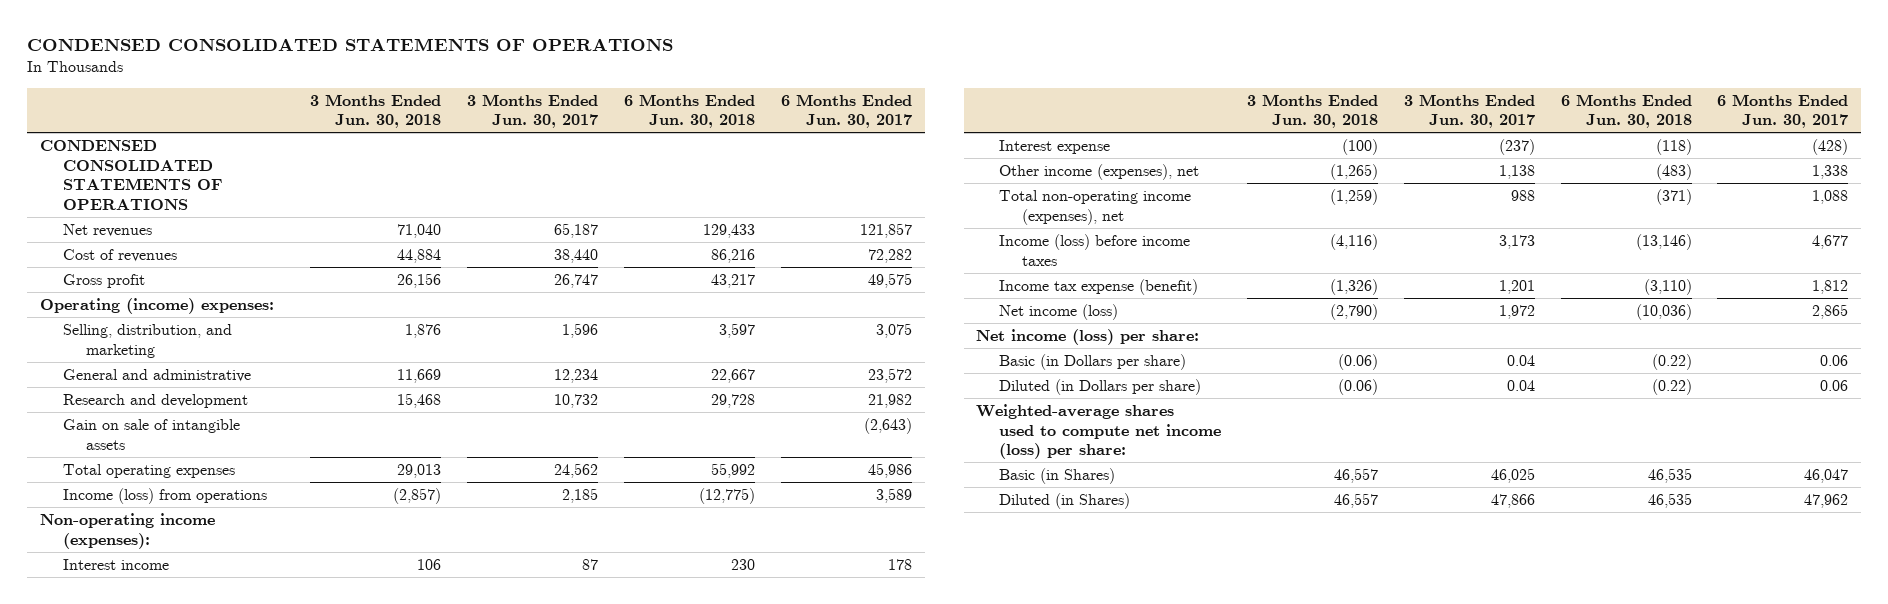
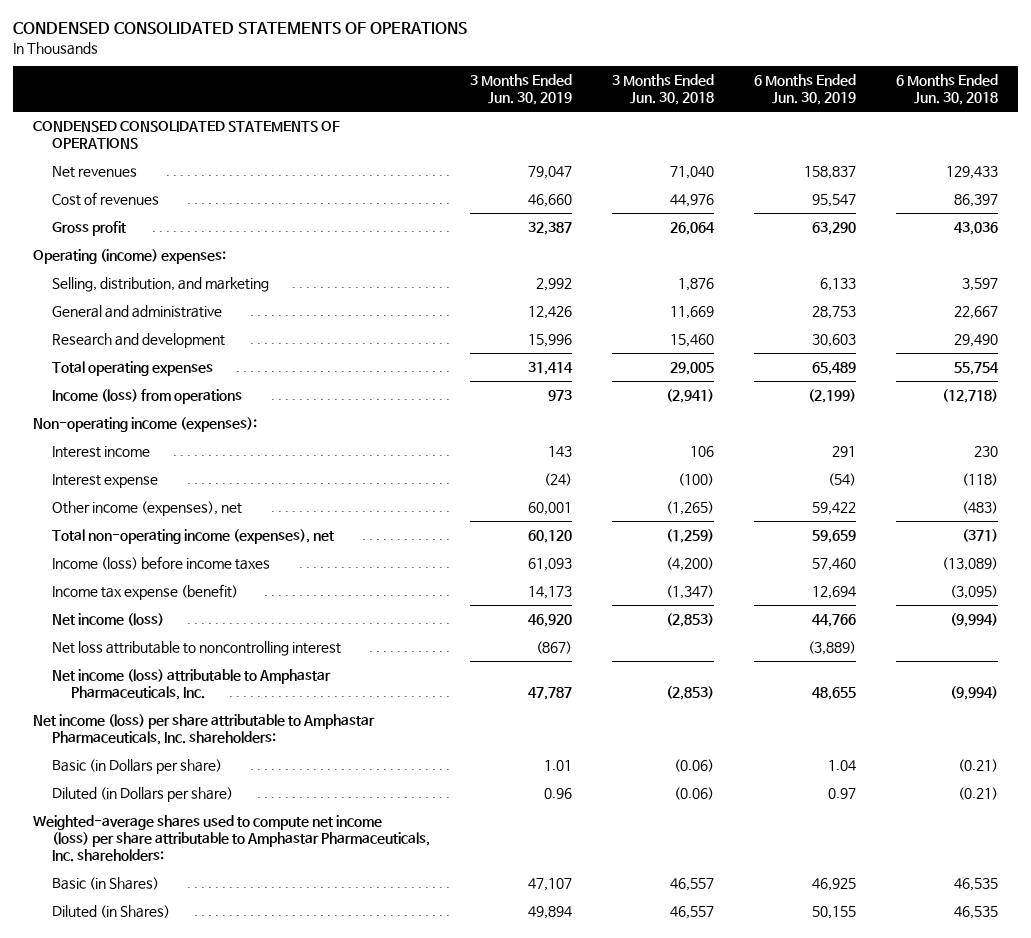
- | 3 Months Ended Jun. 30, 2018 | 3 Months Ended Jun. 30, 2017 | 6 Months Ended Jun. 30, 2018 | 6 Months Ended Jun. 30, 2017
+ | 3 Months Ended Jun. 30, 2019 | 3 Months Ended Jun. 30, 2018 | 6 Months Ended Jun. 30, 2019 | 6 Months Ended Jun. 30, 2018
- Cost of revenues | 44,884 | 38,440 | 86,216 | 72,282
- Gross profit | 26,156 | 26,747 | 43,217 | 49,575
+ Cost of revenues | 46,660 | 44,976 | 95,547 | 86,397
+ Gross profit | 32,387 | 26,064 | 63,290 | 43,036
- Research and development | 15,468 | 10,732 | 29,728 | 21,982
- Gain on sale of intangible assets | | | | (2,643)
- Total operating expenses | 29,013 | 24,562 | 55,992 | 45,986
- Income (loss) from operations | (2,857) | 2,185 | (12,775) | 3,589
+ Research and development | 15,996 | 15,460 | 30,603 | 29,490
+ Total operating expenses | 31,414 | 29,005 | 65,489 | 55,754
+ Income (loss) from operations | 973 | (2,941) | (2,199) | (12,718)
- Income (loss) before income taxes | (4,116) | 3,173 | (13,146) | 4,677
- Income tax expense (benefit) | (1,326) | 1,201 | (3,110) | 1,812
- Net income (loss) | (2,790) | 1,972 | (10,036) | 2,865
- Net income (loss) per share:
- Basic (in Dollars per share) | (0.06) | 0.04 | (0.22) | 0.06
- Diluted (in Dollars per share) | (0.06) | 0.04 | (0.22) | 0.06
- Weighted-average shares used to compute net income (loss) per share:
+ Income (loss) before income taxes | 61,093 | (4,200) | 57,460 | (13,089)
+ Income tax expense (benefit) | 14,173 | (1,347) | 12,694 | (3,095)
+ Net income (loss) | 46,920 | (2,853) | 44,766 | (9,994)
+ Net loss attributable to noncontrolling interest | (867) | | (3,889) |
+ Net income (loss) attributable to Amphastar Pharmaceuticals, Inc. | 47,787 | (2,853) | 48,655 | (9,994)
+ Net income (loss) per share attributable to Amphastar Pharmaceuticals, Inc. shareholders:
+ Basic (in Dollars per share) | 1.01 | (0.06) | 1.04 | (0.21)
+ Diluted (in Dollars per share) | 0.96 | (0.06) | 0.97 | (0.21)
+ Weighted-average shares used to compute net income (loss) per share attributable to Amphastar Pharmaceuticals, Inc. shareholders:

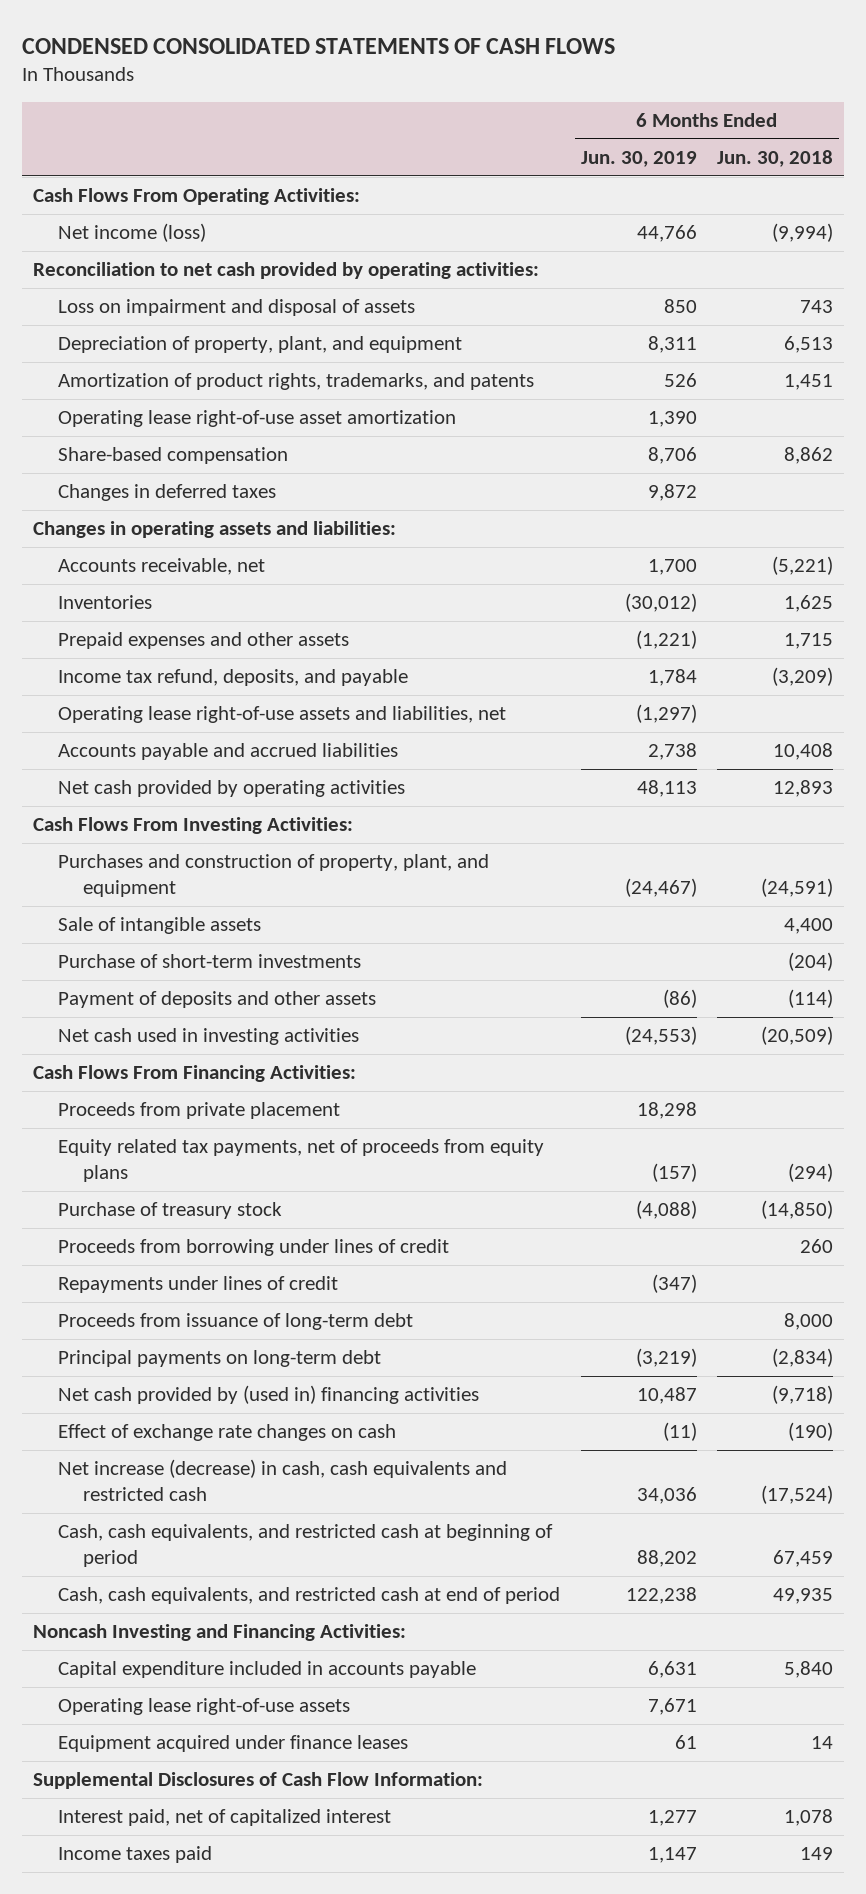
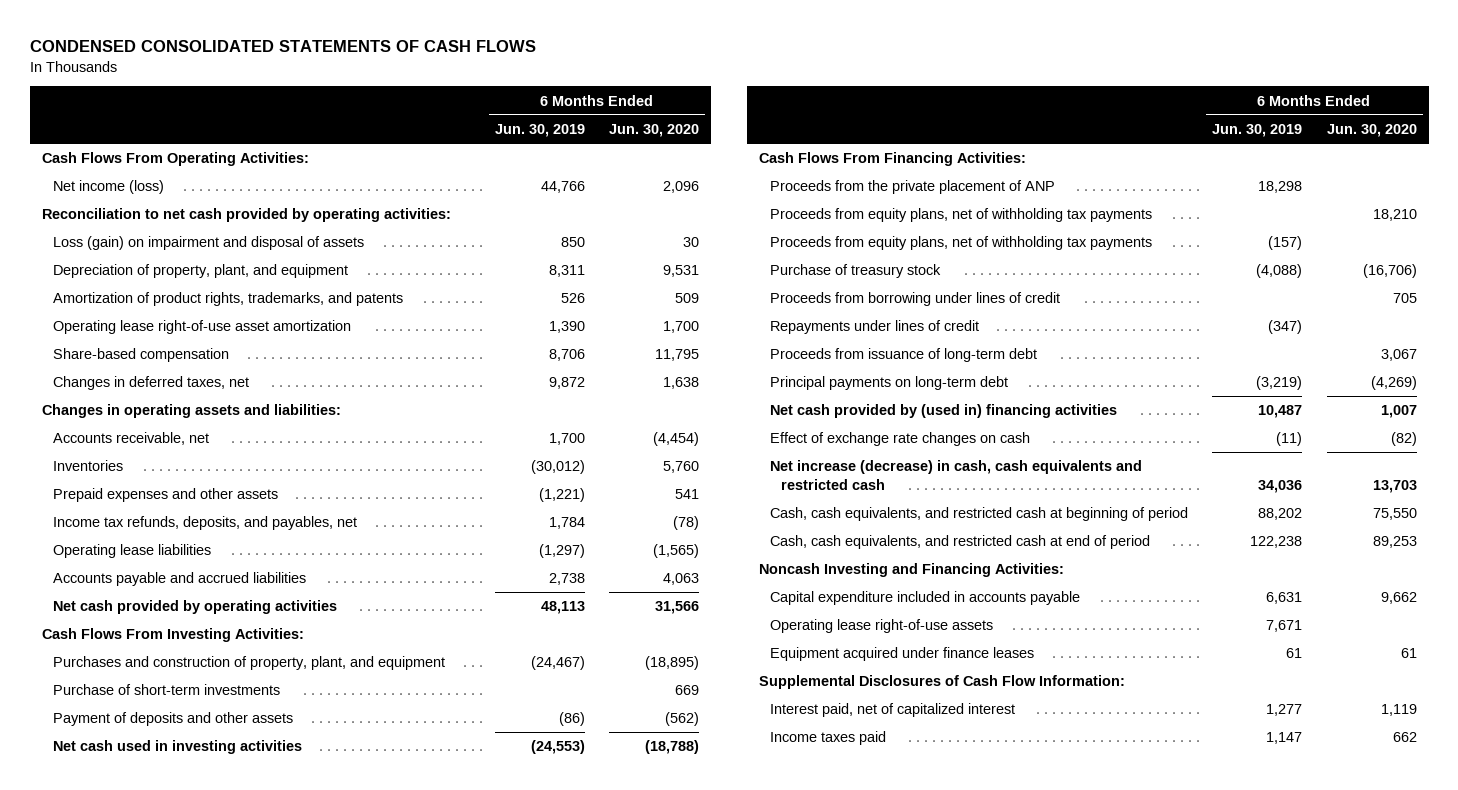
- | 6 Months Ended Jun. 30, 2019 | 6 Months Ended Jun. 30, 2018
+ | 6 Months Ended Jun. 30, 2019 | 6 Months Ended Jun. 30, 2020
- Loss on impairment and disposal of assets | 850 | 743
+ Loss (gain) on impairment and disposal of assets | 850 | 30
- Changes in deferred taxes | 9,872 |
+ Changes in deferred taxes, net | 9,872 | 1,638
- Income tax refund, deposits, and payable | 1,784 | (3,209)
- Operating lease right-of-use assets and liabilities, net | (1,297) |
+ Income tax refunds, deposits, and payables, net | 1,784 | (78)
+ Operating lease liabilities | (1,297) | (1,565)
- Sale of intangible assets | | 4,400
- Proceeds from private placement | 18,298 |
- Equity related tax payments, net of proceeds from equity plans | (157) | (294)
+ Proceeds from the private placement of ANP | 18,298 |
+ Proceeds from equity plans, net of withholding tax payments | | 18,210
+ Proceeds from equity plans, net of withholding tax payments | (157) |

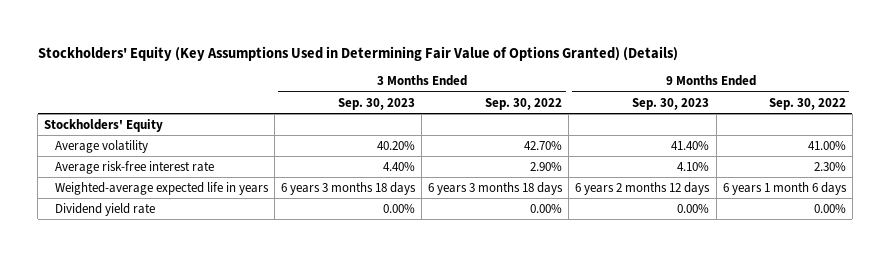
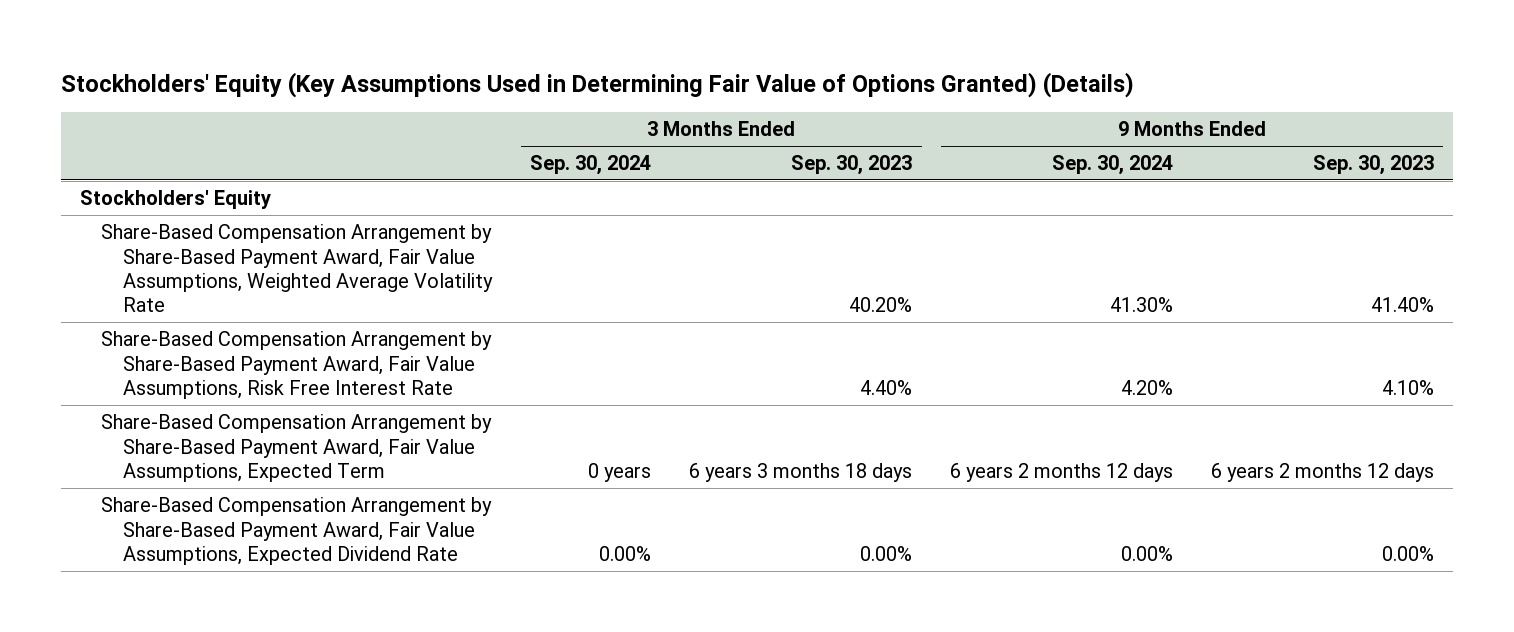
- | 3 Months Ended Sep. 30, 2023 | 3 Months Ended Sep. 30, 2022 | 9 Months Ended Sep. 30, 2023 | 9 Months Ended Sep. 30, 2022
+ | 3 Months Ended Sep. 30, 2024 | 3 Months Ended Sep. 30, 2023 | 9 Months Ended Sep. 30, 2024 | 9 Months Ended Sep. 30, 2023
- Average volatility | 40.20% | 42.70% | 41.40% | 41.00%
- Average risk-free interest rate | 4.40% | 2.90% | 4.10% | 2.30%
- Weighted-average expected life in years | 6 years 3 months 18 days | 6 years 3 months 18 days | 6 years 2 months 12 days | 6 years 1 month 6 days
- Dividend yield rate | 0.00% | 0.00% | 0.00% | 0.00%
+ Share-Based Compensation Arrangement by Share-Based Payment Award, Fair Value Assumptions, Weighted Average Volatility Rate | | 40.20% | 41.30% | 41.40%
+ Share-Based Compensation Arrangement by Share-Based Payment Award, Fair Value Assumptions, Risk Free Interest Rate | | 4.40% | 4.20% | 4.10%
+ Share-Based Compensation Arrangement by Share-Based Payment Award, Fair Value Assumptions, Expected Term | 0 years | 6 years 3 months 18 days | 6 years 2 months 12 days | 6 years 2 months 12 days
+ Share-Based Compensation Arrangement by Share-Based Payment Award, Fair Value Assumptions, Expected Dividend Rate | 0.00% | 0.00% | 0.00% | 0.00%

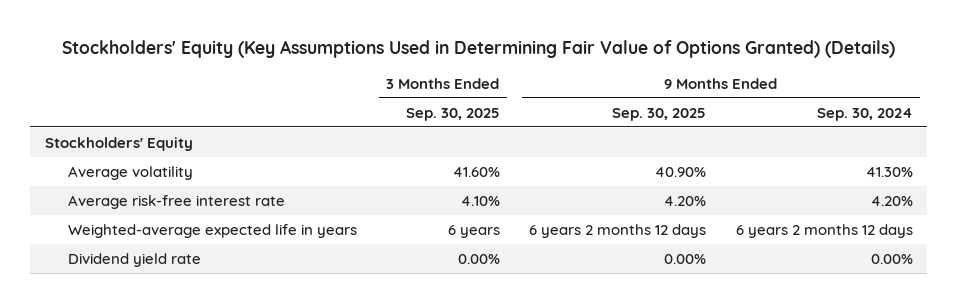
- | 3 Months Ended Sep. 30, 2024 | 3 Months Ended Sep. 30, 2023 | 9 Months Ended Sep. 30, 2024 | 9 Months Ended Sep. 30, 2023
+ | 3 Months Ended Sep. 30, 2025 | 9 Months Ended Sep. 30, 2025 | 9 Months Ended Sep. 30, 2024
- Share-Based Compensation Arrangement by Share-Based Payment Award, Fair Value Assumptions, Weighted Average Volatility Rate | | 40.20% | 41.30% | 41.40%
- Share-Based Compensation Arrangement by Share-Based Payment Award, Fair Value Assumptions, Risk Free Interest Rate | | 4.40% | 4.20% | 4.10%
- Share-Based Compensation Arrangement by Share-Based Payment Award, Fair Value Assumptions, Expected Term | 0 years | 6 years 3 months 18 days | 6 years 2 months 12 days | 6 years 2 months 12 days
- Share-Based Compensation Arrangement by Share-Based Payment Award, Fair Value Assumptions, Expected Dividend Rate | 0.00% | 0.00% | 0.00% | 0.00%
+ Average volatility | 41.60% | 40.90% | 41.30%
+ Average risk-free interest rate | 4.10% | 4.20% | 4.20%
+ Weighted-average expected life in years | 6 years | 6 years 2 months 12 days | 6 years 2 months 12 days
+ Dividend yield rate | 0.00% | 0.00% | 0.00%

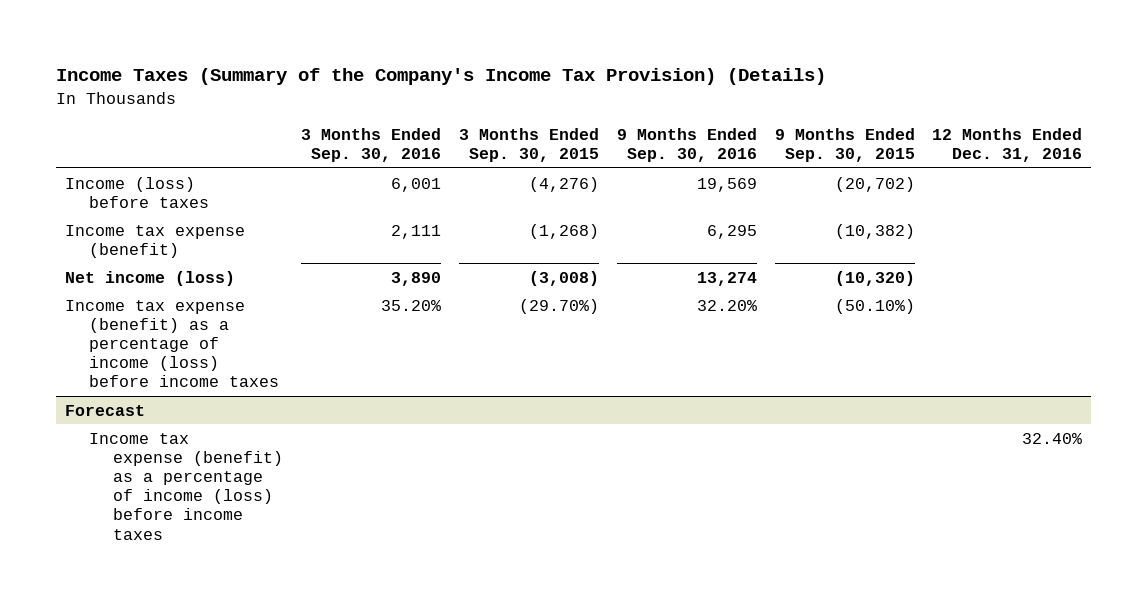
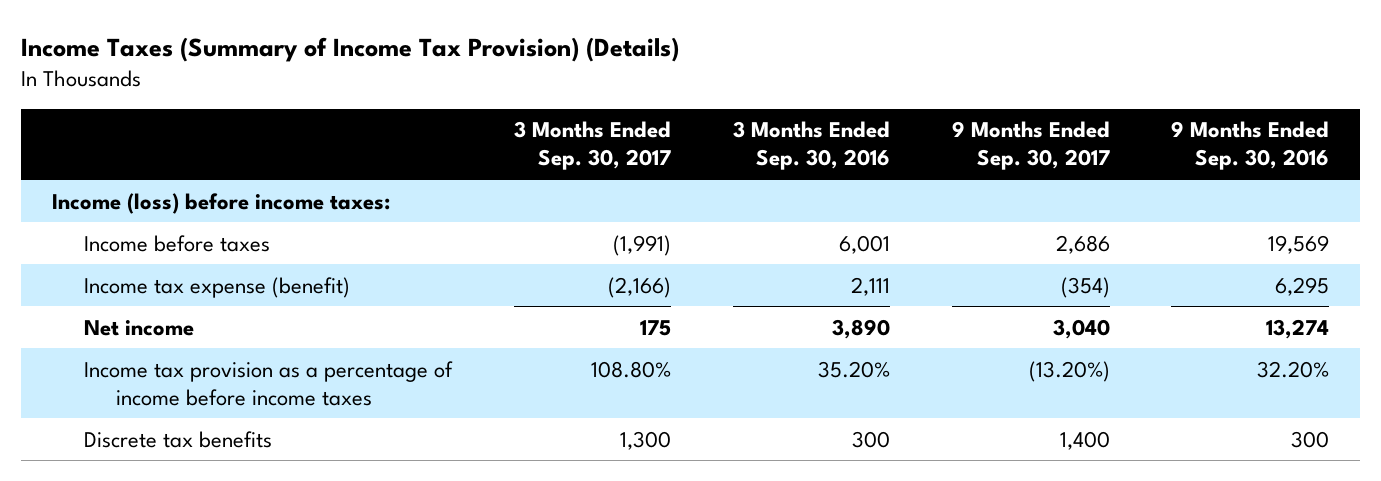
- Income Taxes (Summary of the Company's Income Tax Provision) (Details)
+ Income Taxes (Summary of Income Tax Provision) (Details)
- | 3 Months Ended Sep. 30, 2016 | 3 Months Ended Sep. 30, 2015 | 9 Months Ended Sep. 30, 2016 | 9 Months Ended Sep. 30, 2015 | 12 Months Ended Dec. 31, 2016
+ | 3 Months Ended Sep. 30, 2017 | 3 Months Ended Sep. 30, 2016 | 9 Months Ended Sep. 30, 2017 | 9 Months Ended Sep. 30, 2016
- Income (loss) before taxes | 6,001 | (4,276) | 19,569 | (20,702) |
+ Income (loss) before income taxes:
+ Income before taxes | (1,991) | 6,001 | 2,686 | 19,569
- Net income (loss) | 3,890 | (3,008) | 13,274 | (10,320) |
- Income tax expense (benefit) as a percentage of income (loss) before income taxes | 35.20% | (29.70%) | 32.20% | (50.10%) |
- Forecast
- Income tax expense (benefit) as a percentage of income (loss) before income taxes | | | | | 32.40%
+ Net income | 175 | 3,890 | 3,040 | 13,274
+ Income tax provision as a percentage of income before income taxes | 108.80% | 35.20% | (13.20%) | 32.20%
+ Discrete tax benefits | 1,300 | 300 | 1,400 | 300

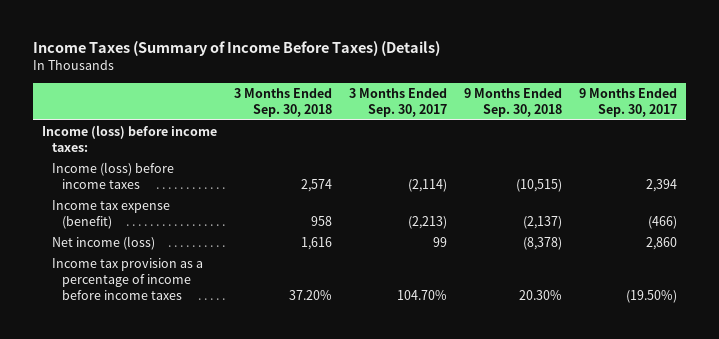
- Income Taxes (Summary of Income Tax Provision) (Details)
+ Income Taxes (Summary of Income Before Taxes) (Details)
- | 3 Months Ended Sep. 30, 2017 | 3 Months Ended Sep. 30, 2016 | 9 Months Ended Sep. 30, 2017 | 9 Months Ended Sep. 30, 2016
+ | 3 Months Ended Sep. 30, 2018 | 3 Months Ended Sep. 30, 2017 | 9 Months Ended Sep. 30, 2018 | 9 Months Ended Sep. 30, 2017
- Income before taxes | (1,991) | 6,001 | 2,686 | 19,569
- Income tax expense (benefit) | (2,166) | 2,111 | (354) | 6,295
- Net income | 175 | 3,890 | 3,040 | 13,274
- Income tax provision as a percentage of income before income taxes | 108.80% | 35.20% | (13.20%) | 32.20%
- Discrete tax benefits | 1,300 | 300 | 1,400 | 300
+ Income (loss) before income taxes | 2,574 | (2,114) | (10,515) | 2,394
+ Income tax expense (benefit) | 958 | (2,213) | (2,137) | (466)
+ Net income (loss) | 1,616 | 99 | (8,378) | 2,860
+ Income tax provision as a percentage of income before income taxes | 37.20% | 104.70% | 20.30% | (19.50%)

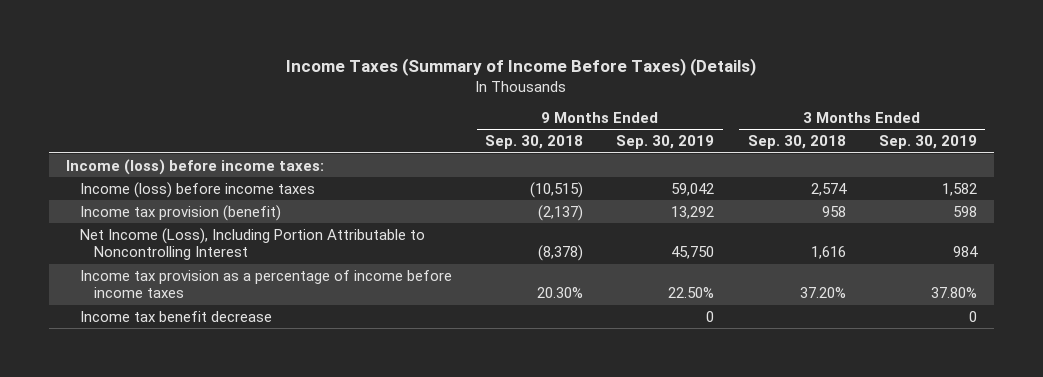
- | 3 Months Ended Sep. 30, 2018 | 3 Months Ended Sep. 30, 2017 | 9 Months Ended Sep. 30, 2018 | 9 Months Ended Sep. 30, 2017
+ | 9 Months Ended Sep. 30, 2018 | 9 Months Ended Sep. 30, 2019 | 3 Months Ended Sep. 30, 2018 | 3 Months Ended Sep. 30, 2019
- Income tax expense (benefit) | 958 | (2,213) | (2,137) | (466)
- Net income (loss) | 1,616 | 99 | (8,378) | 2,860
+ Income tax provision (benefit) | (2,137) | 13,292 | 958 | 598
+ Net Income (Loss), Including Portion Attributable to Noncontrolling Interest | (8,378) | 45,750 | 1,616 | 984
+ Income tax benefit decrease | | 0 | | 0

